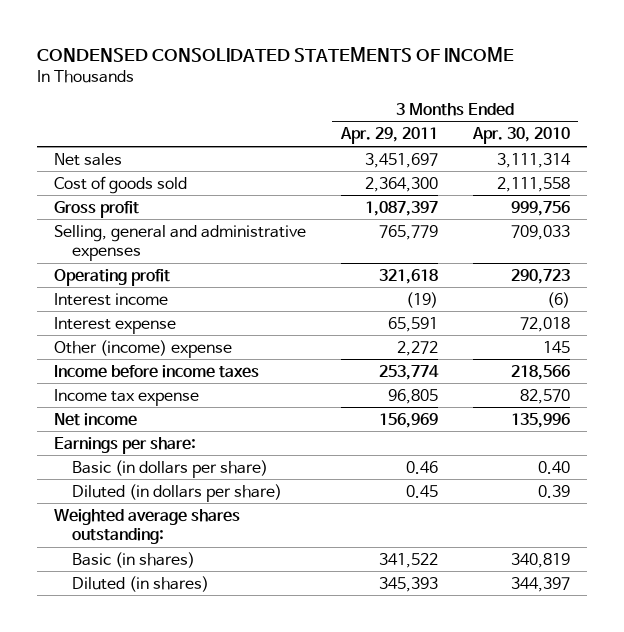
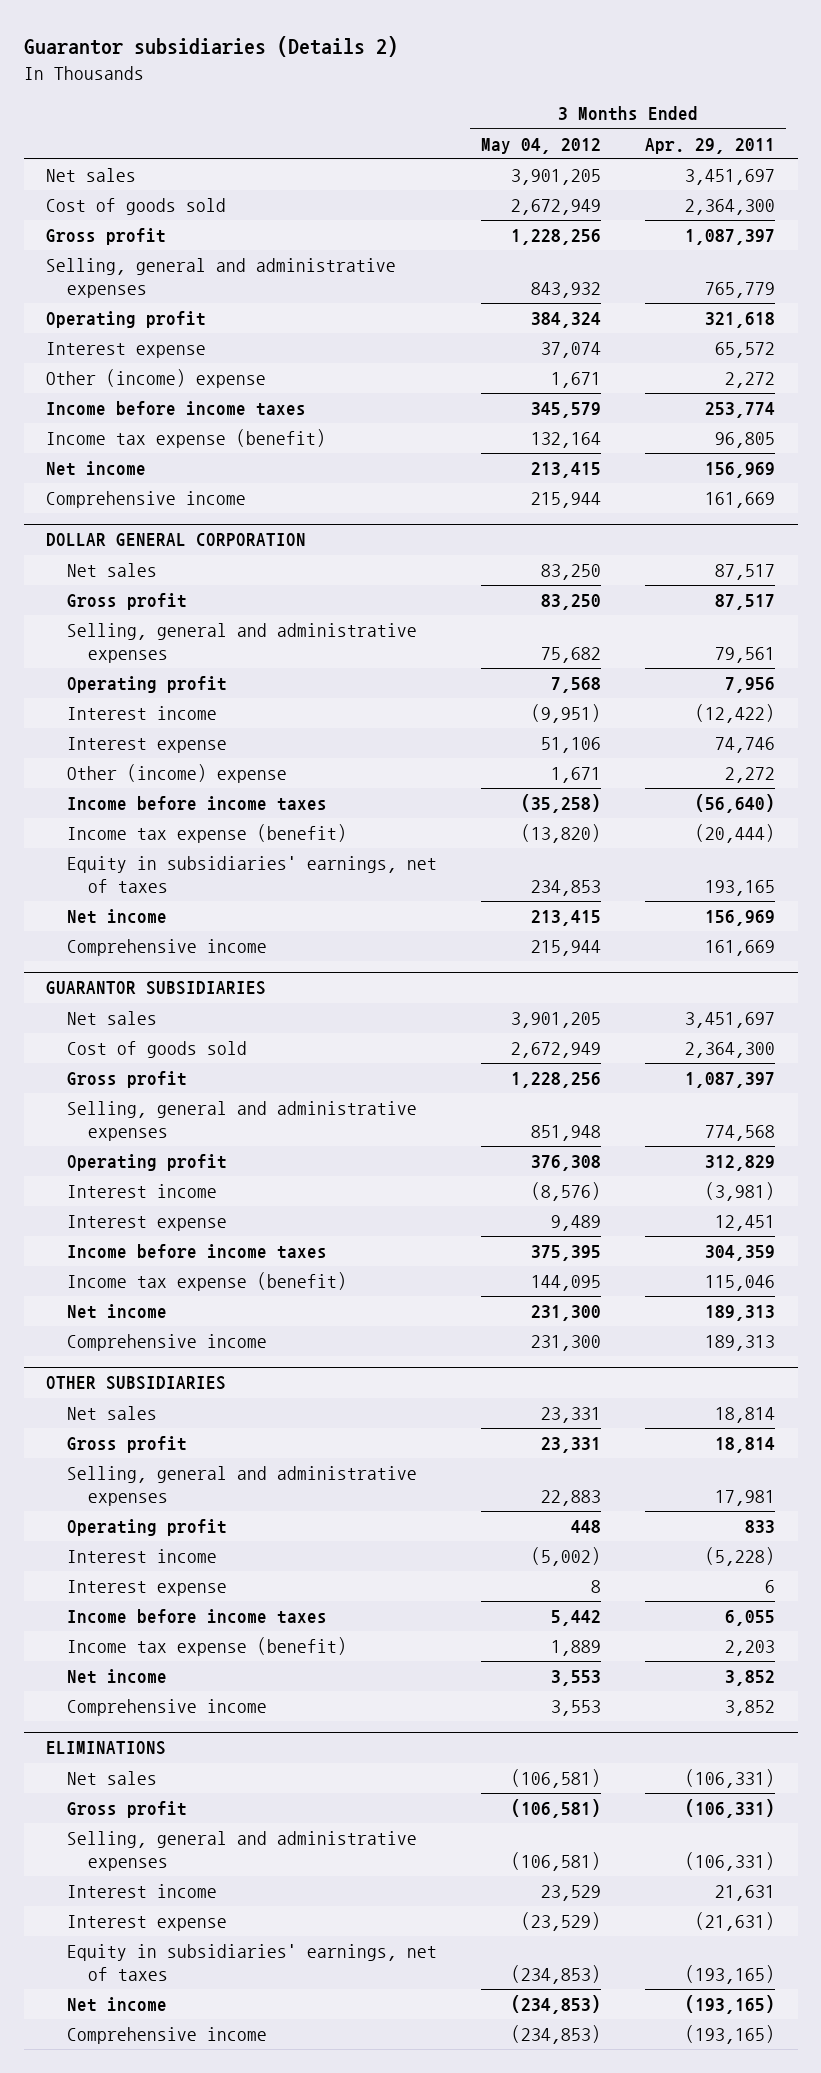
- CONDENSED CONSOLIDATED STATEMENTS OF INCOME
+ Guarantor subsidiaries (Details 2)
- | 3 Months Ended Apr. 29, 2011 | 3 Months Ended Apr. 30, 2010
+ | 3 Months Ended May 04, 2012 | 3 Months Ended Apr. 29, 2011
- Interest income | (19) | (6)
- Interest expense | 65,591 | 72,018
+ Interest expense | 37,074 | 65,572
- Income tax expense | 96,805 | 82,570
+ Income tax expense (benefit) | 132,164 | 96,805
- Earnings per share:
- Basic (in dollars per share) | 0.46 | 0.40
- Diluted (in dollars per share) | 0.45 | 0.39
- Weighted average shares outstanding:
- Basic (in shares) | 341,522 | 340,819
- Diluted (in shares) | 345,393 | 344,397
+ Comprehensive income | 215,944 | 161,669
+ DOLLAR GENERAL CORPORATION
+ Net sales | 83,250 | 87,517
+ Gross profit | 83,250 | 87,517
+ Selling, general and administrative expenses | 75,682 | 79,561
+ Operating profit | 7,568 | 7,956
+ Interest income | (9,951) | (12,422)
+ Interest expense | 51,106 | 74,746
+ Other (income) expense | 1,671 | 2,272
+ Income before income taxes | (35,258) | (56,640)
+ Income tax expense (benefit) | (13,820) | (20,444)
+ Equity in subsidiaries' earnings, net of taxes | 234,853 | 193,165
+ Net income | 213,415 | 156,969
+ Comprehensive income | 215,944 | 161,669
+ GUARANTOR SUBSIDIARIES
+ Net sales | 3,901,205 | 3,451,697
+ Cost of goods sold | 2,672,949 | 2,364,300
+ Gross profit | 1,228,256 | 1,087,397
+ Selling, general and administrative expenses | 851,948 | 774,568
+ Operating profit | 376,308 | 312,829
+ Interest income | (8,576) | (3,981)
+ Interest expense | 9,489 | 12,451
+ Income before income taxes | 375,395 | 304,359
+ Income tax expense (benefit) | 144,095 | 115,046
+ Net income | 231,300 | 189,313
+ Comprehensive income | 231,300 | 189,313
+ OTHER SUBSIDIARIES
+ Net sales | 23,331 | 18,814
+ Gross profit | 23,331 | 18,814
+ Selling, general and administrative expenses | 22,883 | 17,981
+ Operating profit | 448 | 833
+ Interest income | (5,002) | (5,228)
+ Interest expense | 8 | 6
+ Income before income taxes | 5,442 | 6,055
+ Income tax expense (benefit) | 1,889 | 2,203
+ Net income | 3,553 | 3,852
+ Comprehensive income | 3,553 | 3,852
+ ELIMINATIONS
+ Net sales | (106,581) | (106,331)
+ Gross profit | (106,581) | (106,331)
+ Selling, general and administrative expenses | (106,581) | (106,331)
+ Interest income | 23,529 | 21,631
+ Interest expense | (23,529) | (21,631)
+ Equity in subsidiaries' earnings, net of taxes | (234,853) | (193,165)
+ Net income | (234,853) | (193,165)
+ Comprehensive income | (234,853) | (193,165)

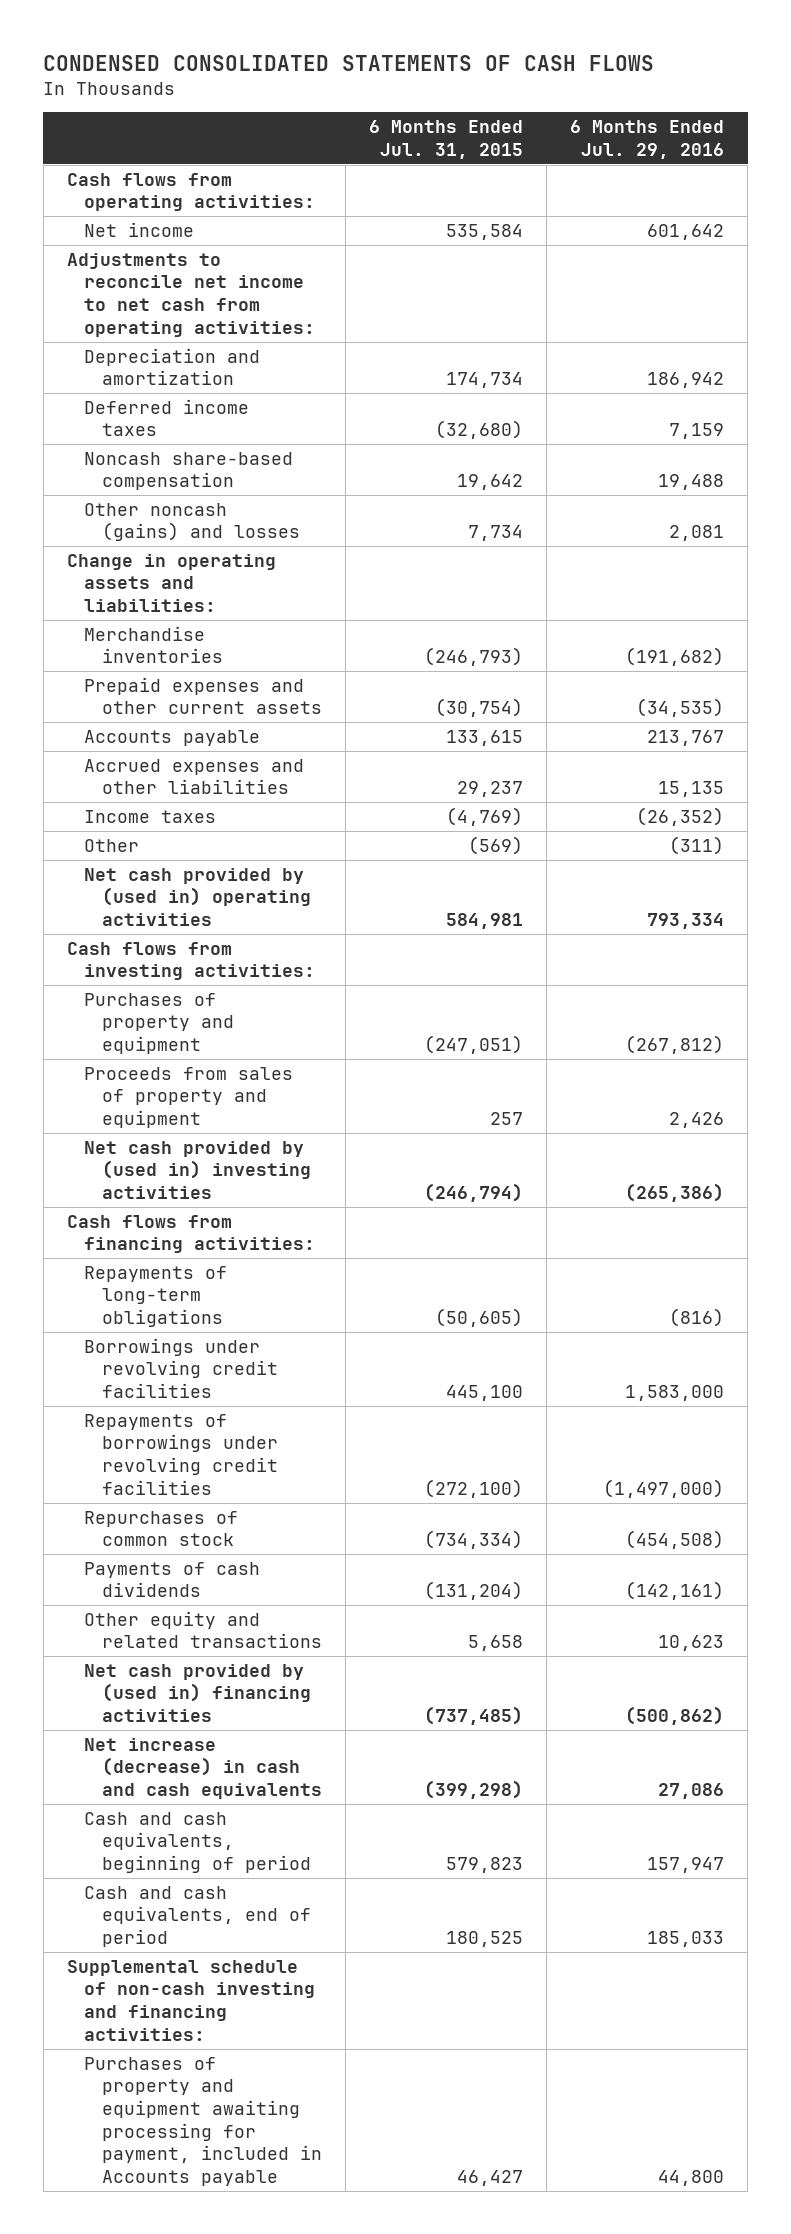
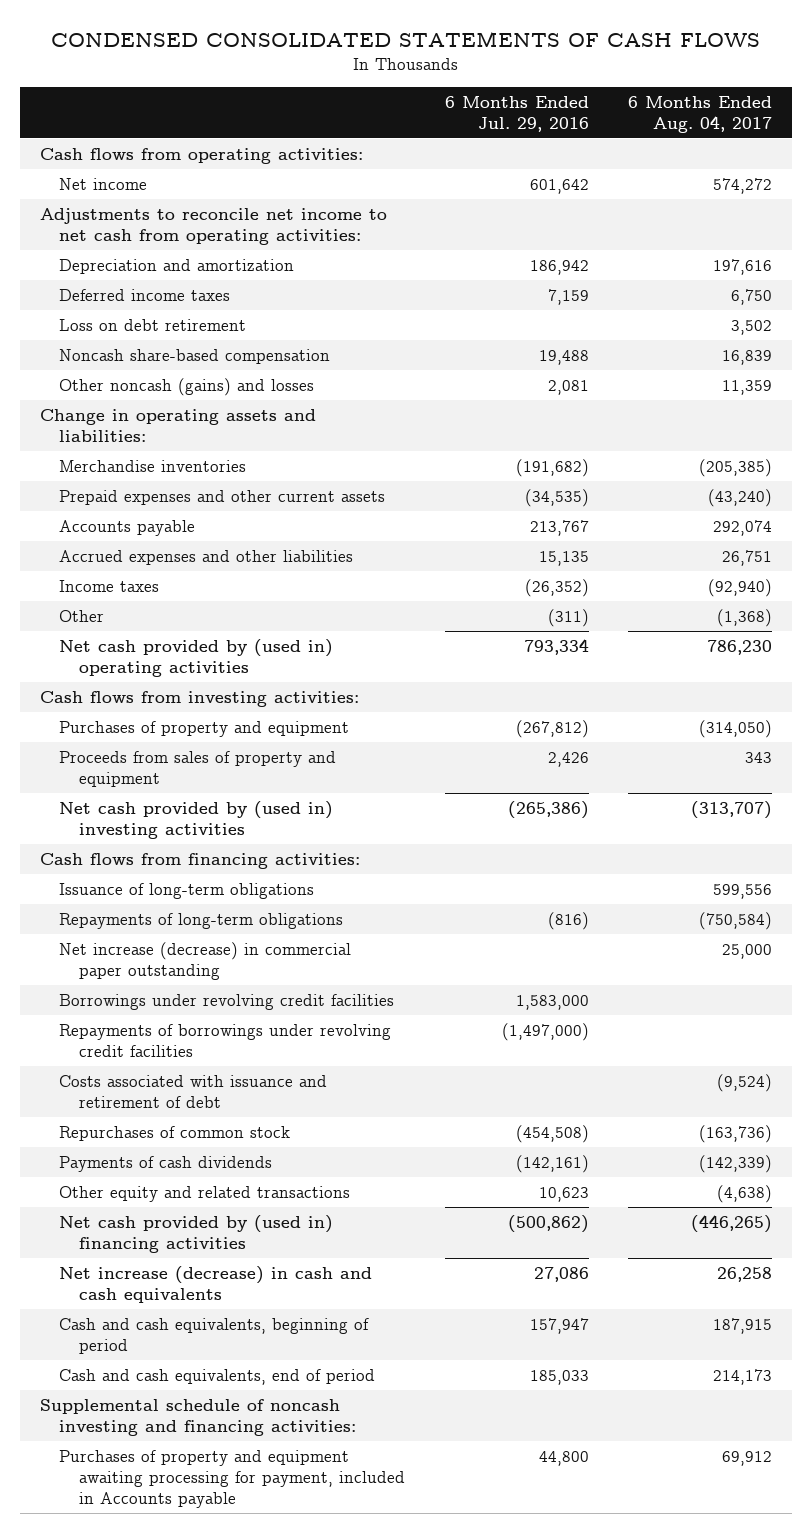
- | 6 Months Ended Jul. 31, 2015 | 6 Months Ended Jul. 29, 2016
+ | 6 Months Ended Jul. 29, 2016 | 6 Months Ended Aug. 04, 2017
+ Loss on debt retirement | | 3,502
+ Issuance of long-term obligations | | 599,556
+ Net increase (decrease) in commercial paper outstanding | | 25,000
+ Costs associated with issuance and retirement of debt | | (9,524)
- Supplemental schedule of non-cash investing and financing activities:
+ Supplemental schedule of noncash investing and financing activities:

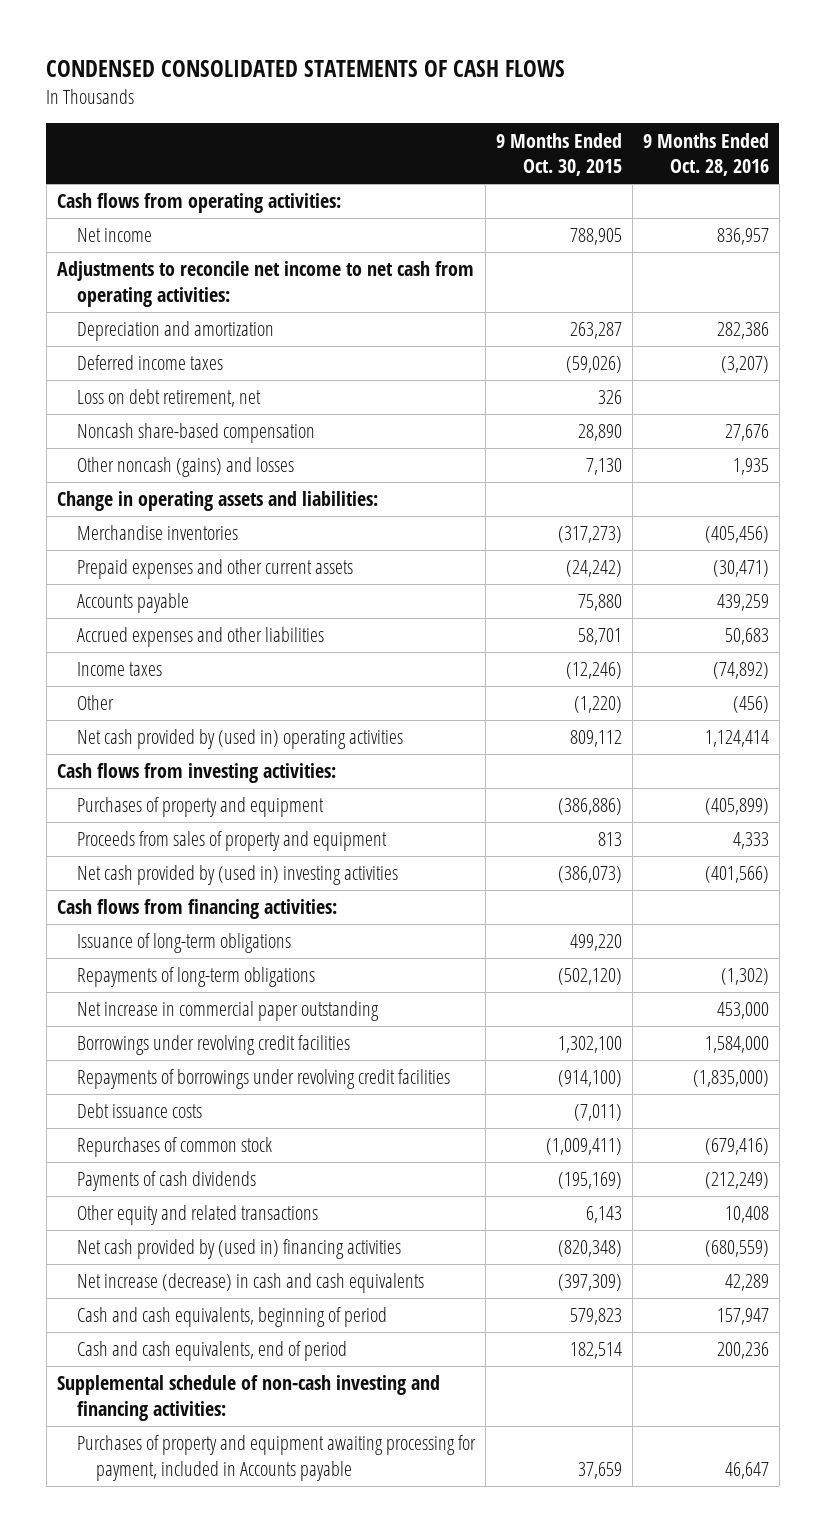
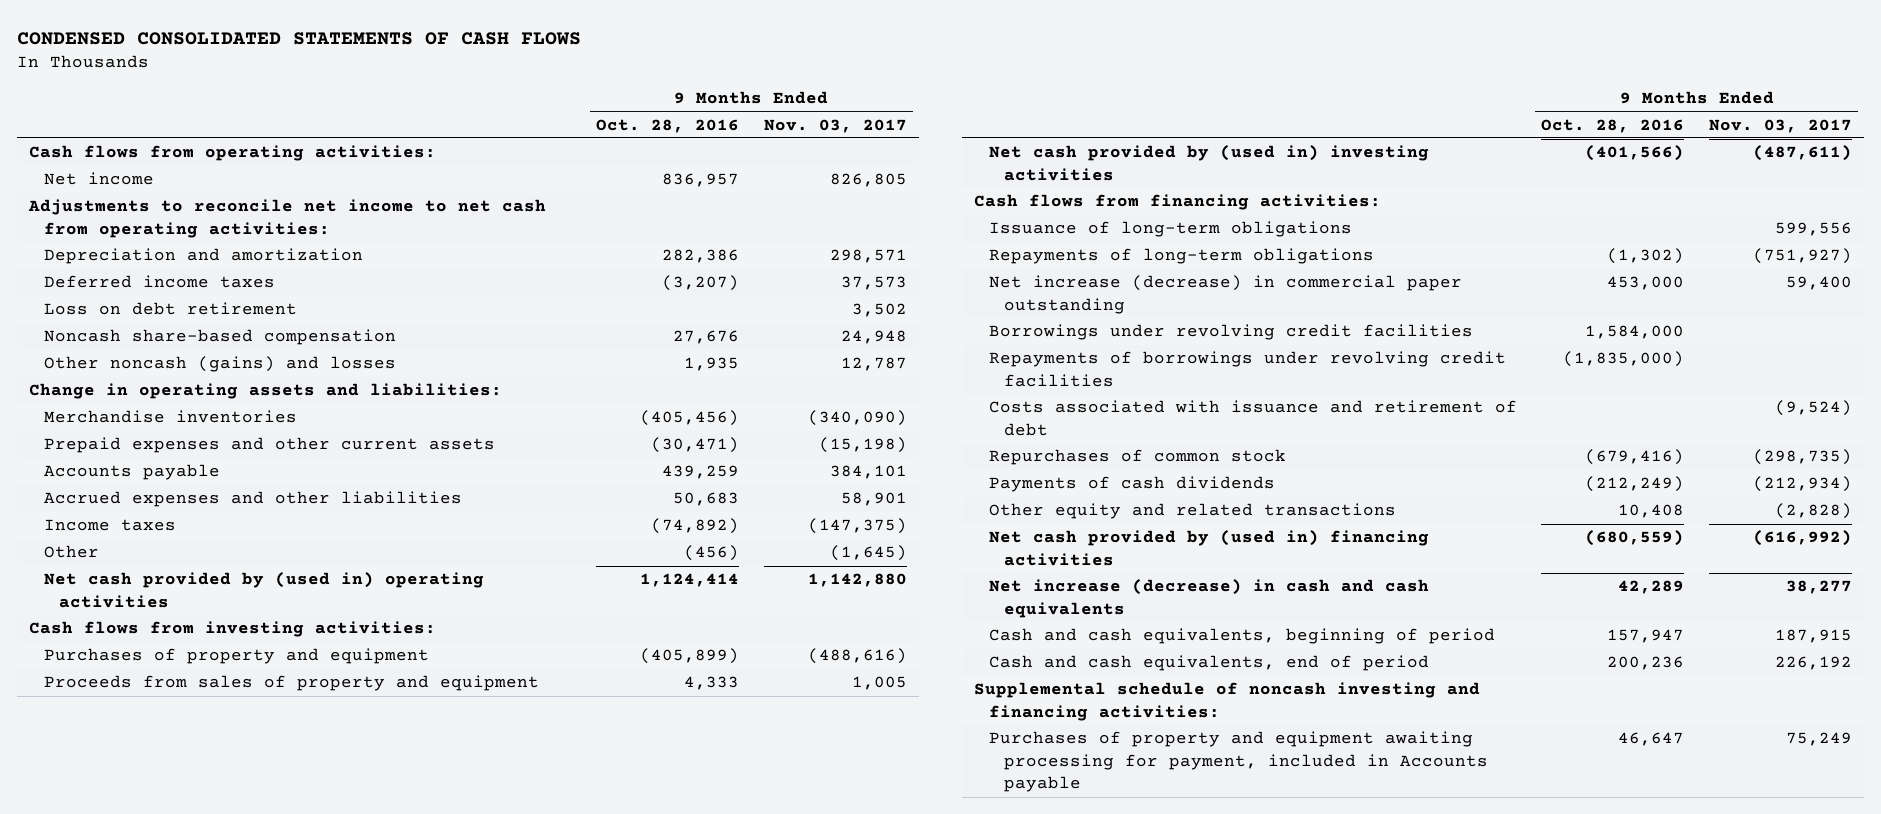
- | 9 Months Ended Oct. 30, 2015 | 9 Months Ended Oct. 28, 2016
+ | 9 Months Ended Oct. 28, 2016 | 9 Months Ended Nov. 03, 2017
- Loss on debt retirement, net | 326 |
+ Loss on debt retirement | | 3,502
- Net increase in commercial paper outstanding | | 453,000
+ Net increase (decrease) in commercial paper outstanding | 453,000 | 59,400
- Debt issuance costs | (7,011) |
+ Costs associated with issuance and retirement of debt | | (9,524)
- Supplemental schedule of non-cash investing and financing activities:
+ Supplemental schedule of noncash investing and financing activities:

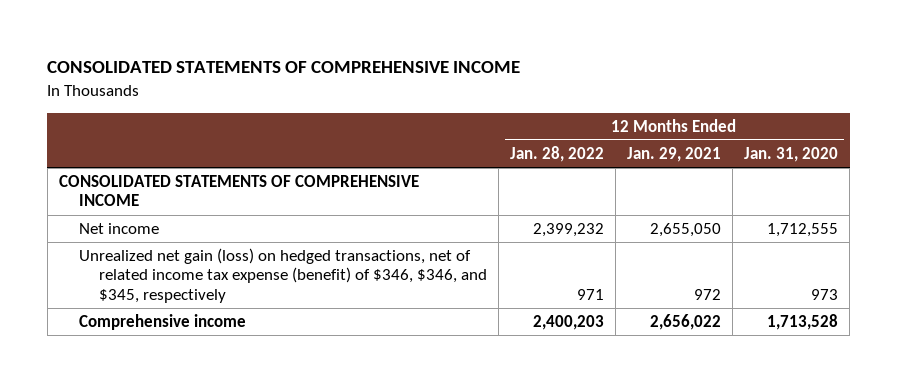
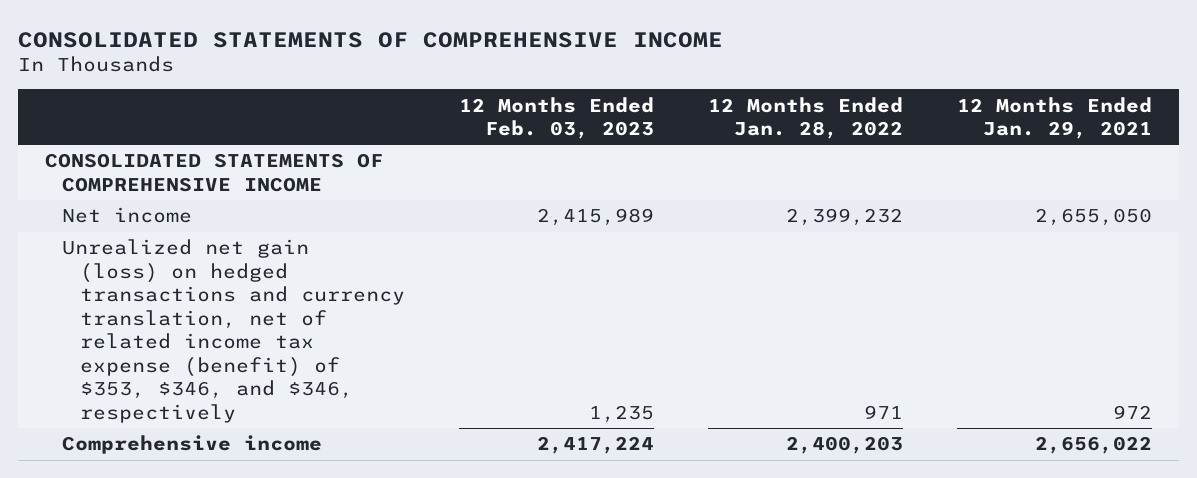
- | 12 Months Ended Jan. 28, 2022 | 12 Months Ended Jan. 29, 2021 | 12 Months Ended Jan. 31, 2020
+ | 12 Months Ended Feb. 03, 2023 | 12 Months Ended Jan. 28, 2022 | 12 Months Ended Jan. 29, 2021
- Unrealized net gain (loss) on hedged transactions, net of related income tax expense (benefit) of $346, $346, and $345, respectively | 971 | 972 | 973
+ Unrealized net gain (loss) on hedged transactions and currency translation, net of related income tax expense (benefit) of $353, $346, and $346, respectively | 1,235 | 971 | 972

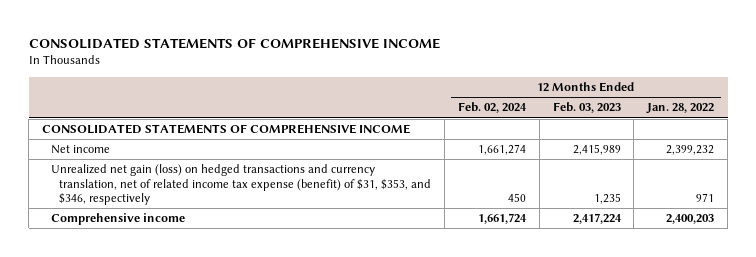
- | 12 Months Ended Feb. 03, 2023 | 12 Months Ended Jan. 28, 2022 | 12 Months Ended Jan. 29, 2021
+ | 12 Months Ended Feb. 02, 2024 | 12 Months Ended Feb. 03, 2023 | 12 Months Ended Jan. 28, 2022
- Unrealized net gain (loss) on hedged transactions and currency translation, net of related income tax expense (benefit) of $353, $346, and $346, respectively | 1,235 | 971 | 972
+ Unrealized net gain (loss) on hedged transactions and currency translation, net of related income tax expense (benefit) of $31, $353, and $346, respectively | 450 | 1,235 | 971

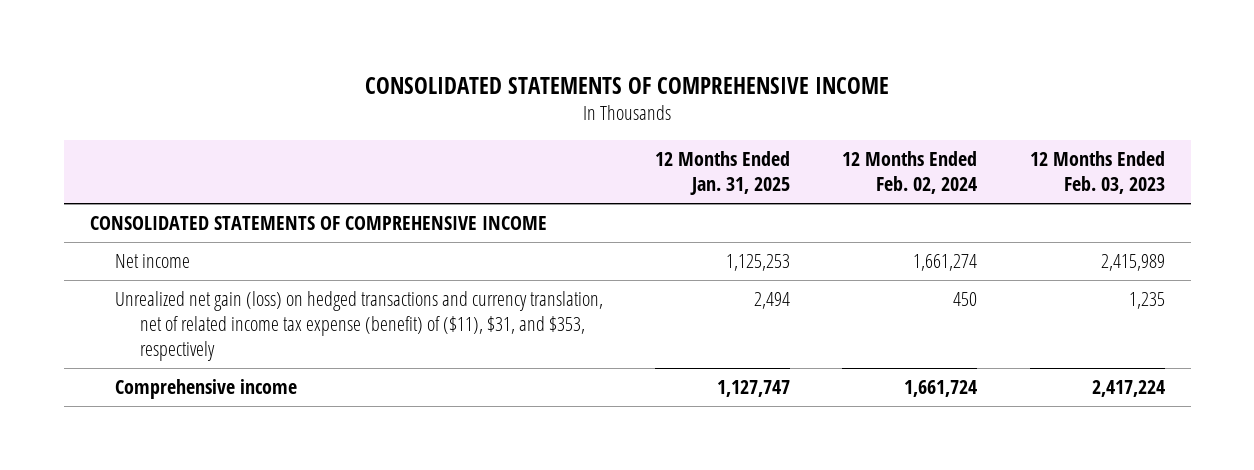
- | 12 Months Ended Feb. 02, 2024 | 12 Months Ended Feb. 03, 2023 | 12 Months Ended Jan. 28, 2022
+ | 12 Months Ended Jan. 31, 2025 | 12 Months Ended Feb. 02, 2024 | 12 Months Ended Feb. 03, 2023
- Unrealized net gain (loss) on hedged transactions and currency translation, net of related income tax expense (benefit) of $31, $353, and $346, respectively | 450 | 1,235 | 971
+ Unrealized net gain (loss) on hedged transactions and currency translation, net of related income tax expense (benefit) of ($11), $31, and $353, respectively | 2,494 | 450 | 1,235

